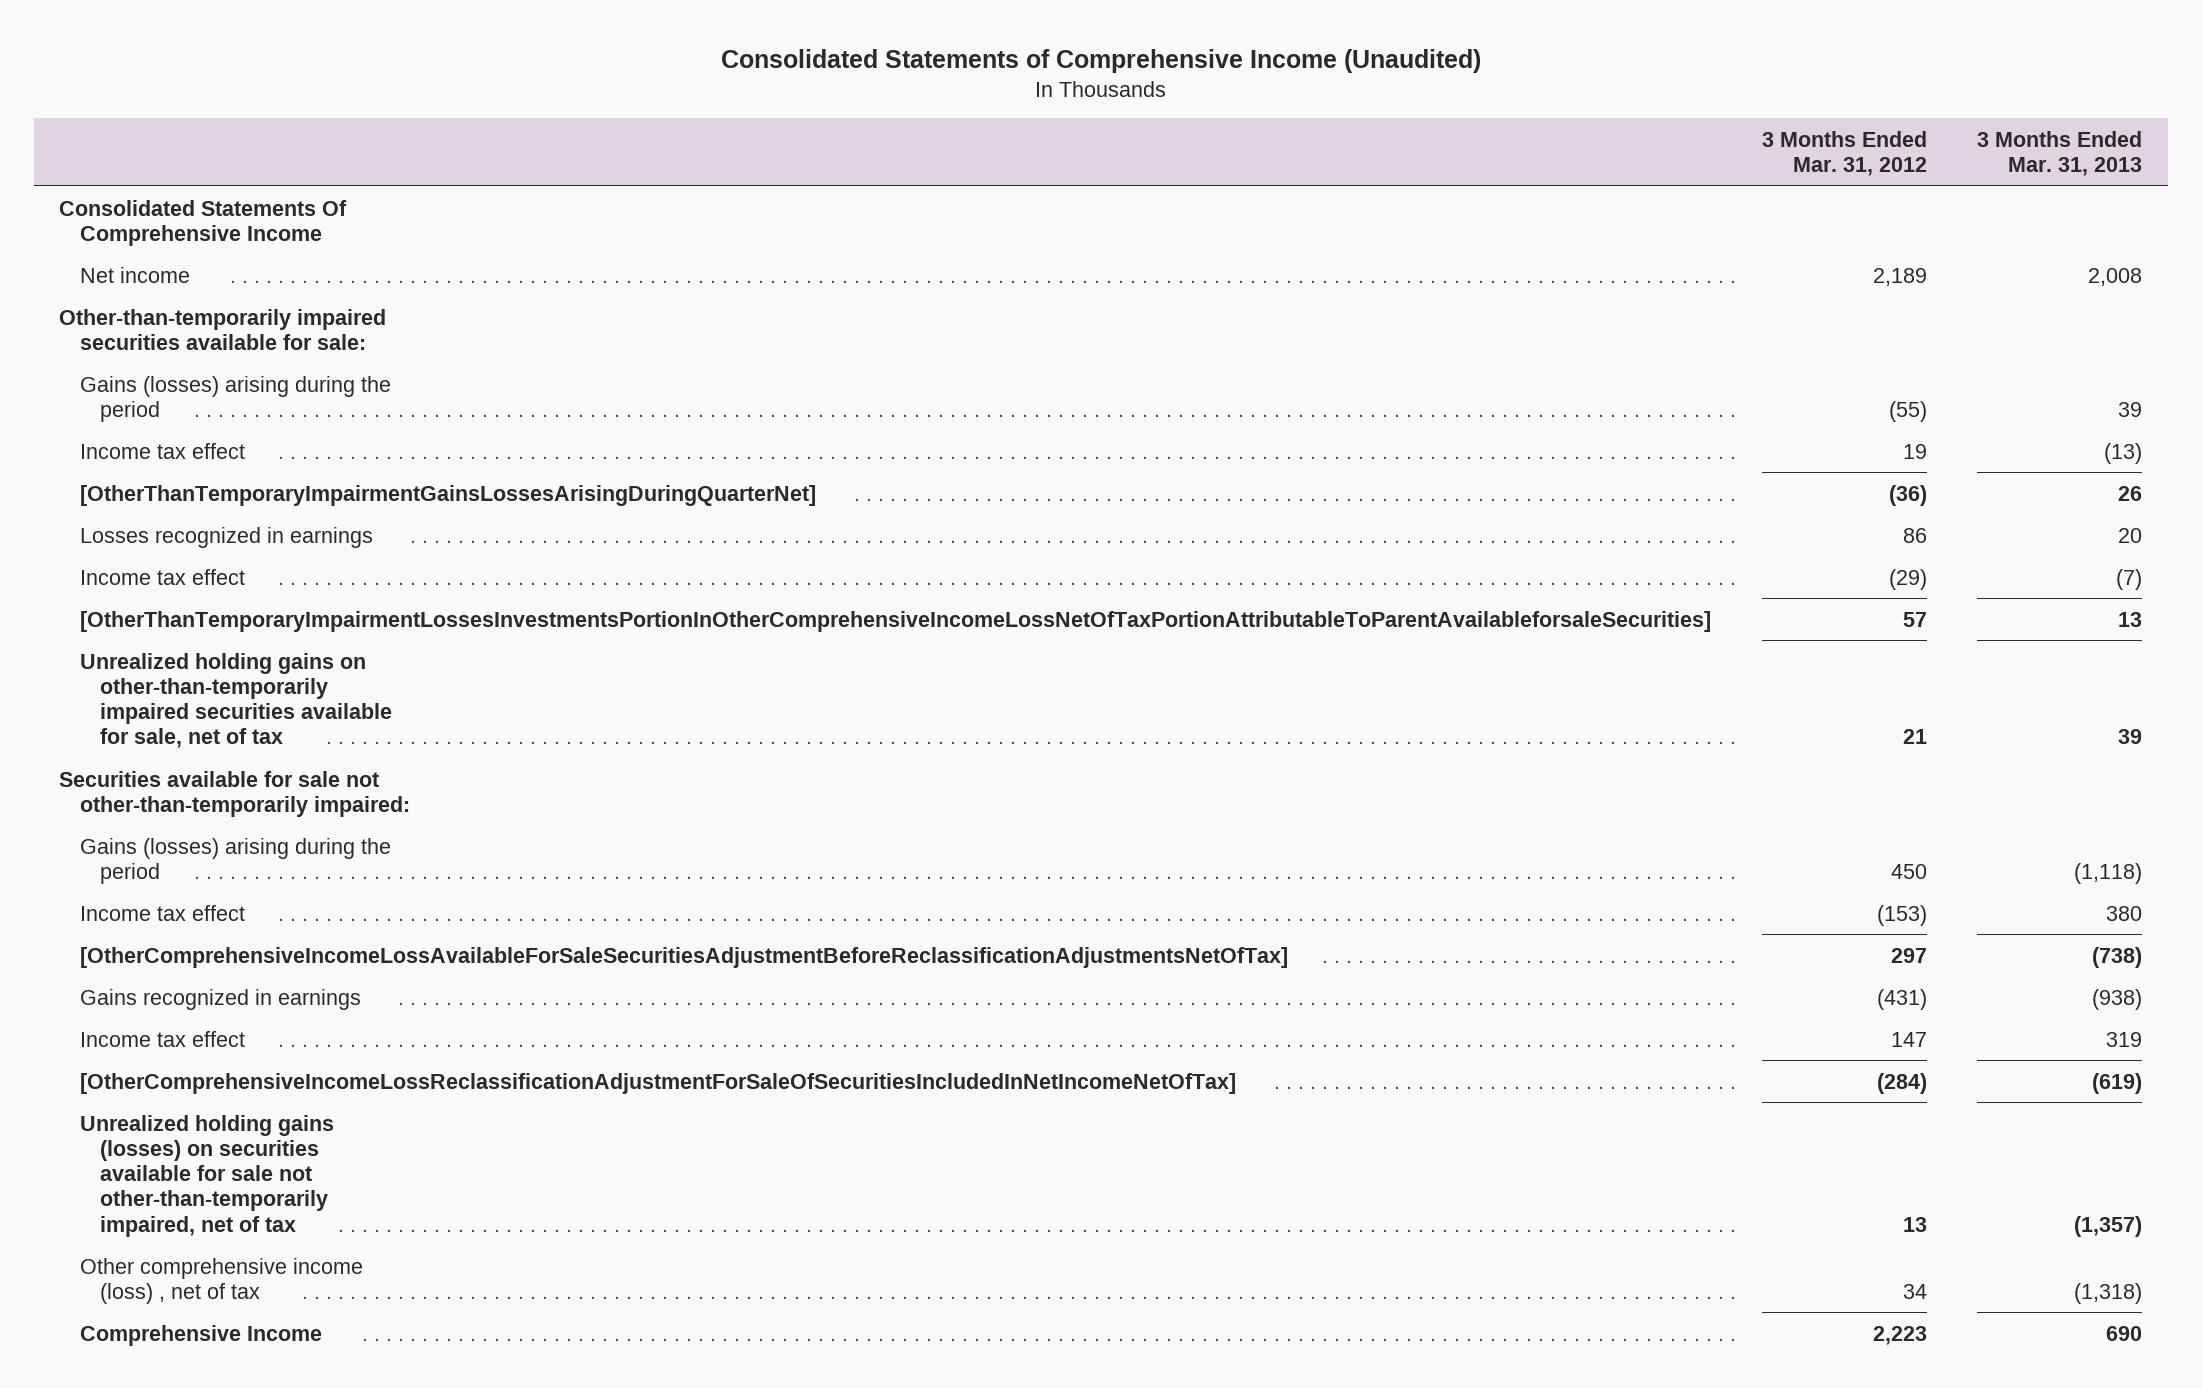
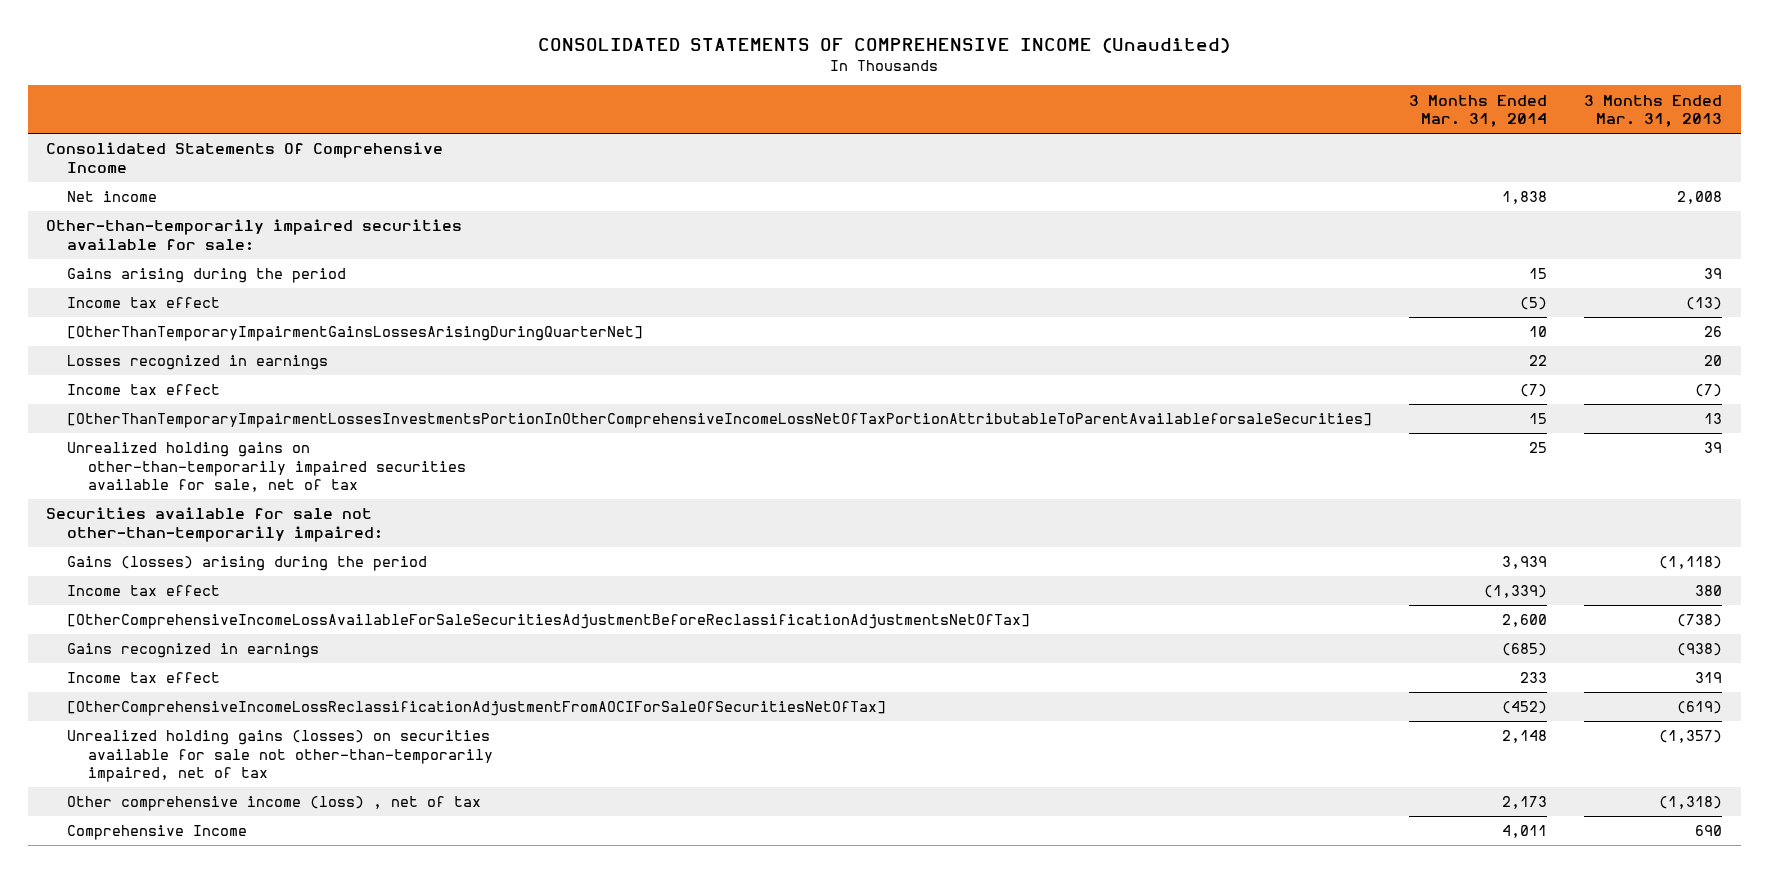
- Consolidated Statements of Comprehensive Income (Unaudited)
+ CONSOLIDATED STATEMENTS OF COMPREHENSIVE INCOME (Unaudited)
- | 3 Months Ended Mar. 31, 2012 | 3 Months Ended Mar. 31, 2013
+ | 3 Months Ended Mar. 31, 2014 | 3 Months Ended Mar. 31, 2013
- Gains (losses) arising during the period | (55) | 39
+ Gains arising during the period | 15 | 39
- [OtherComprehensiveIncomeLossReclassificationAdjustmentForSaleOfSecuritiesIncludedInNetIncomeNetOfTax] | (284) | (619)
+ [OtherComprehensiveIncomeLossReclassificationAdjustmentFromAOCIForSaleOfSecuritiesNetOfTax] | (452) | (619)

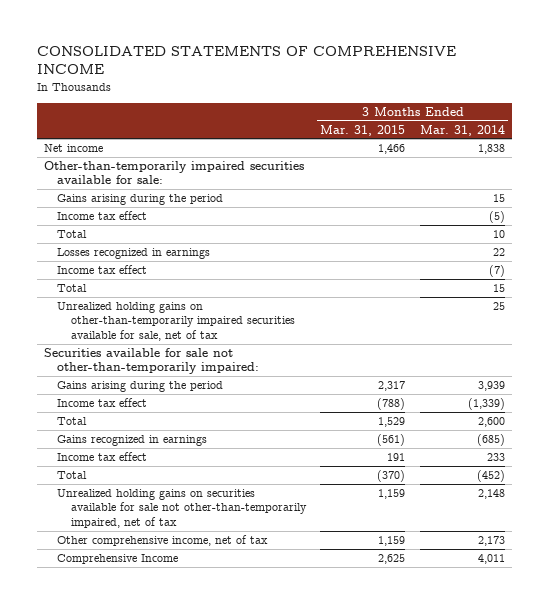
- CONSOLIDATED STATEMENTS OF COMPREHENSIVE INCOME (Unaudited)
+ CONSOLIDATED STATEMENTS OF COMPREHENSIVE INCOME
- | 3 Months Ended Mar. 31, 2014 | 3 Months Ended Mar. 31, 2013
+ | 3 Months Ended Mar. 31, 2015 | 3 Months Ended Mar. 31, 2014
- Consolidated Statements Of Comprehensive Income
- [OtherThanTemporaryImpairmentGainsLossesArisingDuringQuarterNet] | 10 | 26
+ Total | | 10
- [OtherThanTemporaryImpairmentLossesInvestmentsPortionInOtherComprehensiveIncomeLossNetOfTaxPortionAttributableToParentAvailableforsaleSecurities] | 15 | 13
+ Total | | 15
- Gains (losses) arising during the period | 3,939 | (1,118)
+ Gains arising during the period | 2,317 | 3,939
- [OtherComprehensiveIncomeLossAvailableForSaleSecuritiesAdjustmentBeforeReclassificationAdjustmentsNetOfTax] | 2,600 | (738)
+ Total | 1,529 | 2,600
- [OtherComprehensiveIncomeLossReclassificationAdjustmentFromAOCIForSaleOfSecuritiesNetOfTax] | (452) | (619)
- Unrealized holding gains (losses) on securities available for sale not other-than-temporarily impaired, net of tax | 2,148 | (1,357)
- Other comprehensive income (loss) , net of tax | 2,173 | (1,318)
+ Total | (370) | (452)
+ Unrealized holding gains on securities available for sale not other-than-temporarily impaired, net of tax | 1,159 | 2,148
+ Other comprehensive income, net of tax | 1,159 | 2,173

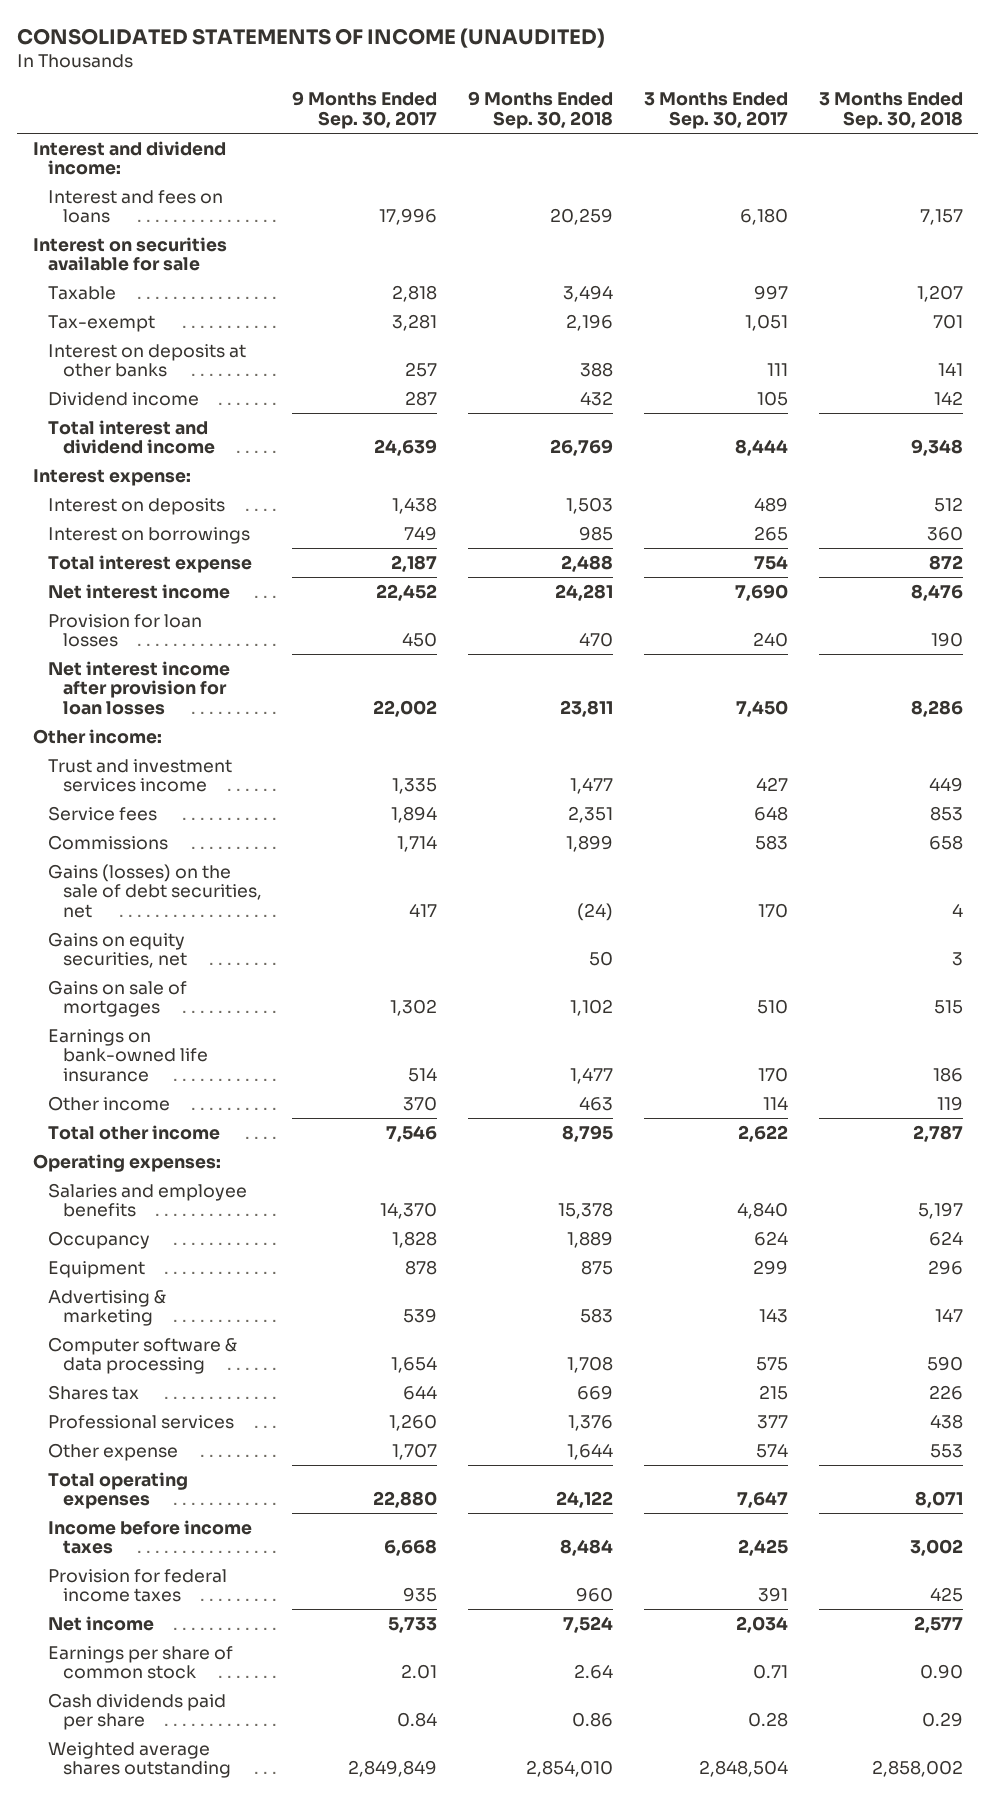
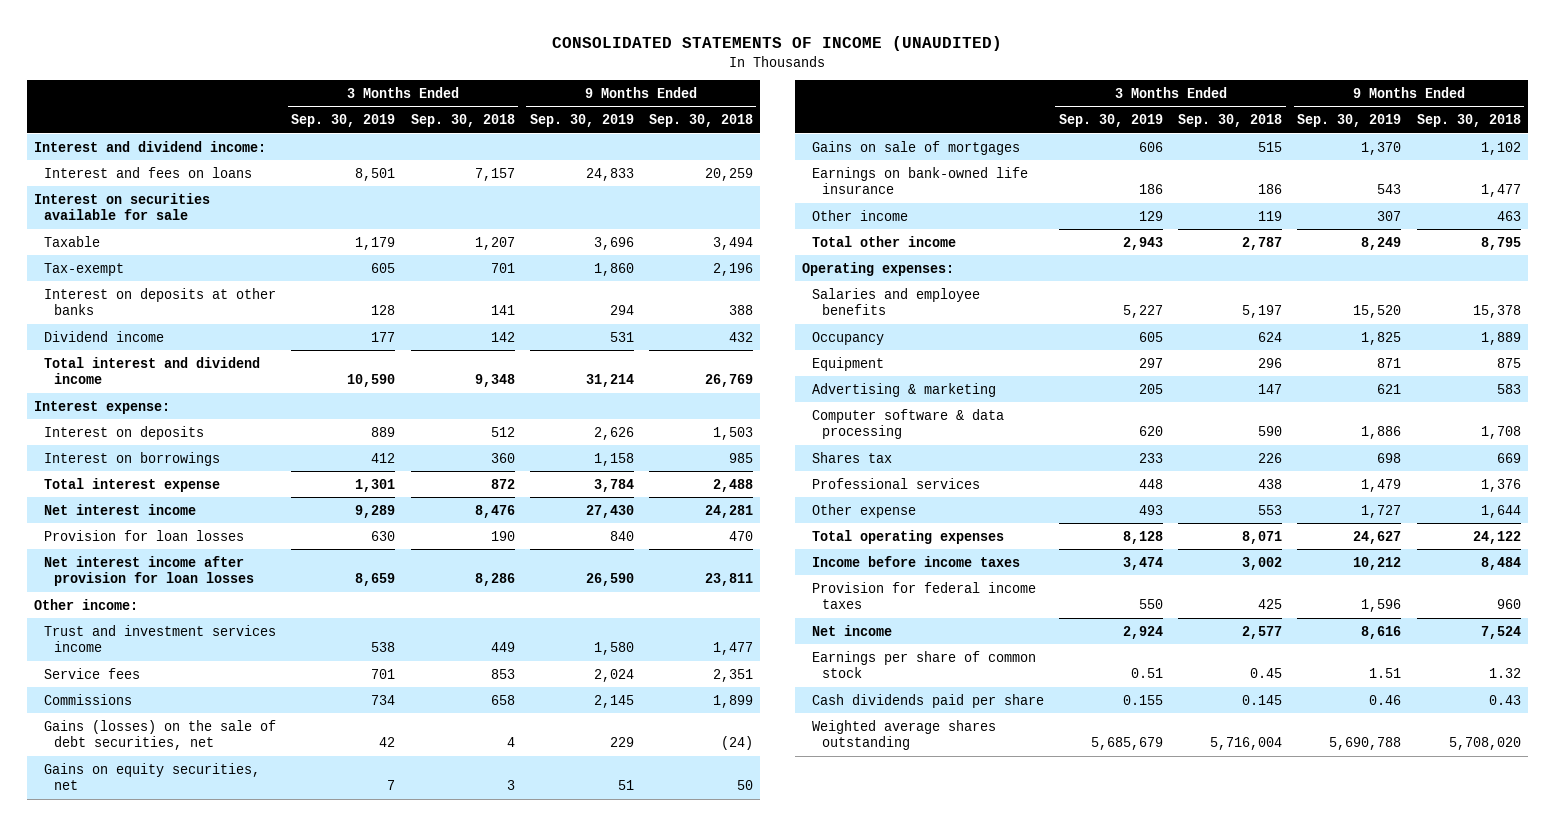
- | 9 Months Ended Sep. 30, 2017 | 9 Months Ended Sep. 30, 2018 | 3 Months Ended Sep. 30, 2017 | 3 Months Ended Sep. 30, 2018
+ | 3 Months Ended Sep. 30, 2019 | 3 Months Ended Sep. 30, 2018 | 9 Months Ended Sep. 30, 2019 | 9 Months Ended Sep. 30, 2018
- Earnings per share of common stock | 2.01 | 2.64 | 0.71 | 0.90
- Cash dividends paid per share | 0.84 | 0.86 | 0.28 | 0.29
- Weighted average shares outstanding | 2,849,849 | 2,854,010 | 2,848,504 | 2,858,002
+ Earnings per share of common stock | 0.51 | 0.45 | 1.51 | 1.32
+ Cash dividends paid per share | 0.155 | 0.145 | 0.46 | 0.43
+ Weighted average shares outstanding | 5,685,679 | 5,716,004 | 5,690,788 | 5,708,020

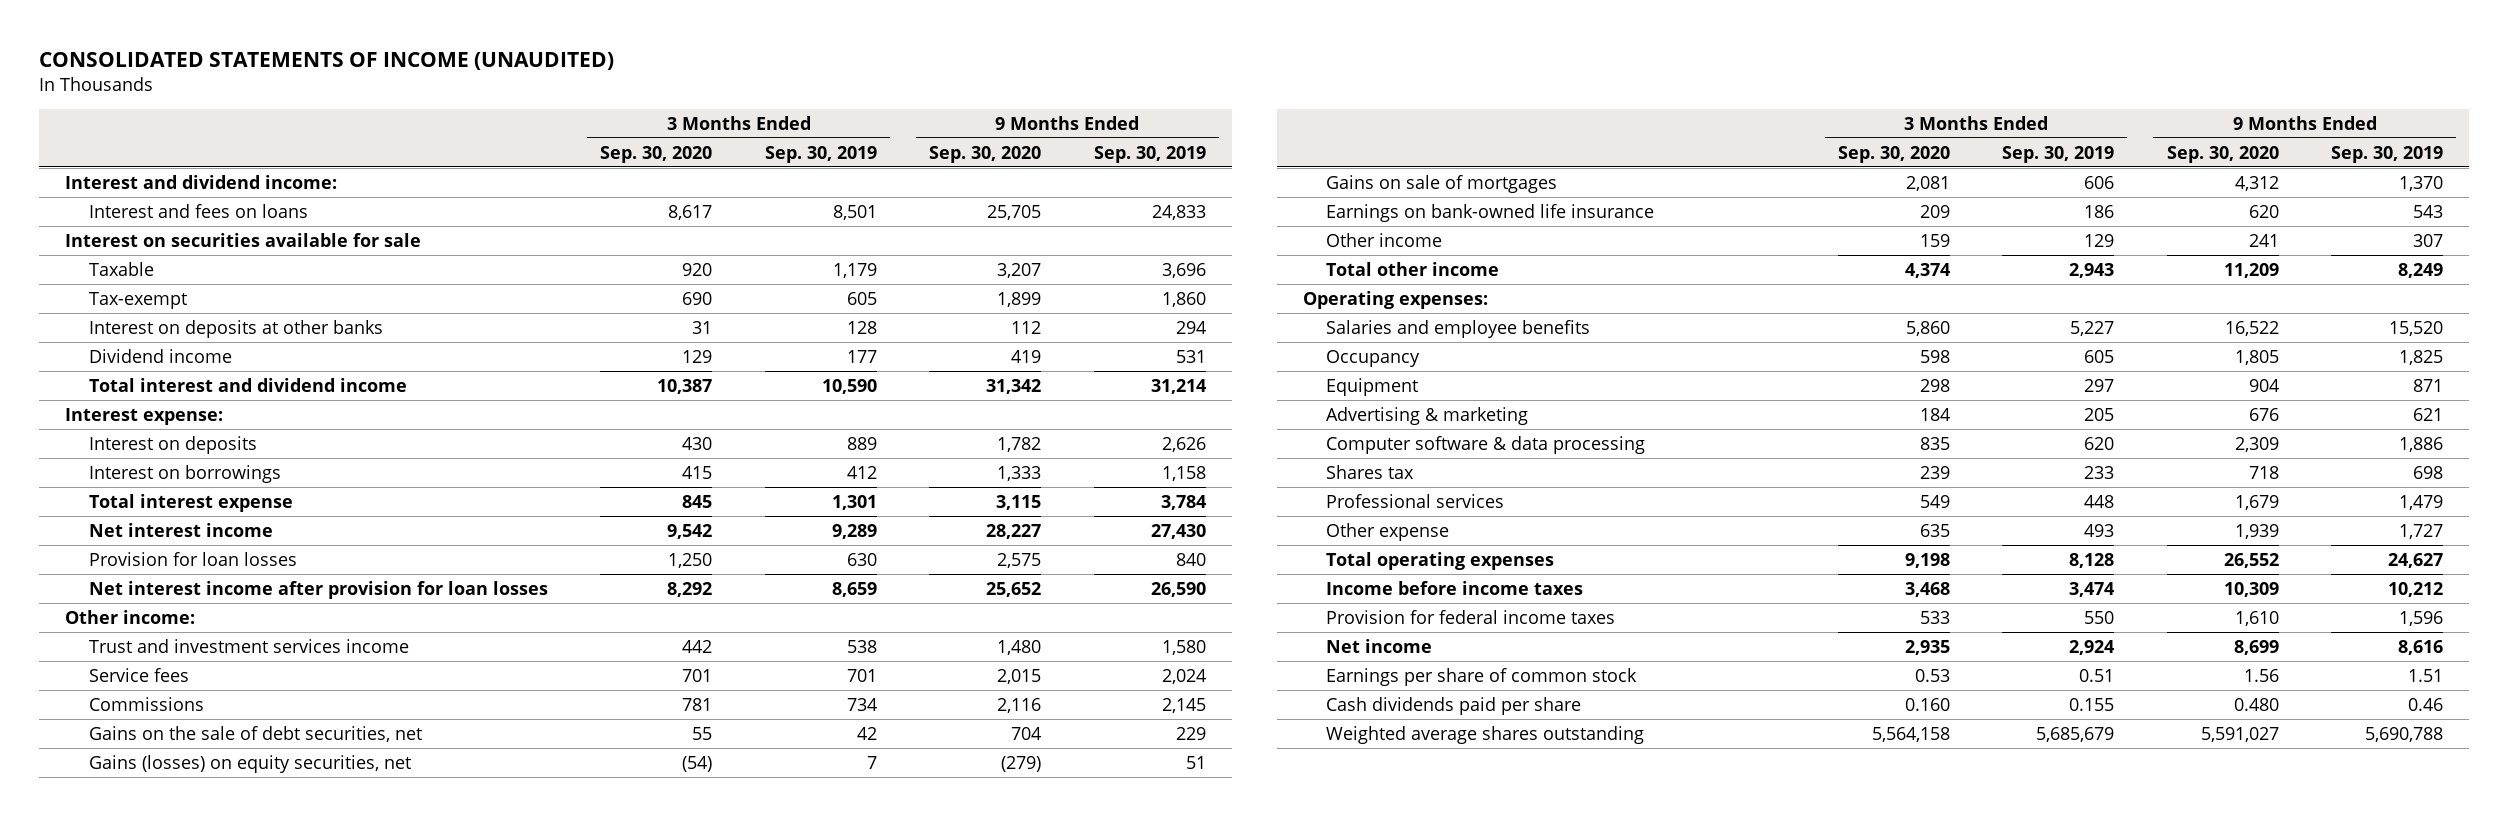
- | 3 Months Ended Sep. 30, 2019 | 3 Months Ended Sep. 30, 2018 | 9 Months Ended Sep. 30, 2019 | 9 Months Ended Sep. 30, 2018
+ | 3 Months Ended Sep. 30, 2020 | 3 Months Ended Sep. 30, 2019 | 9 Months Ended Sep. 30, 2020 | 9 Months Ended Sep. 30, 2019
- Gains (losses) on the sale of debt securities, net | 42 | 4 | 229 | (24)
- Gains on equity securities, net | 7 | 3 | 51 | 50
+ Gains on the sale of debt securities, net | 55 | 42 | 704 | 229
+ Gains (losses) on equity securities, net | (54) | 7 | (279) | 51

